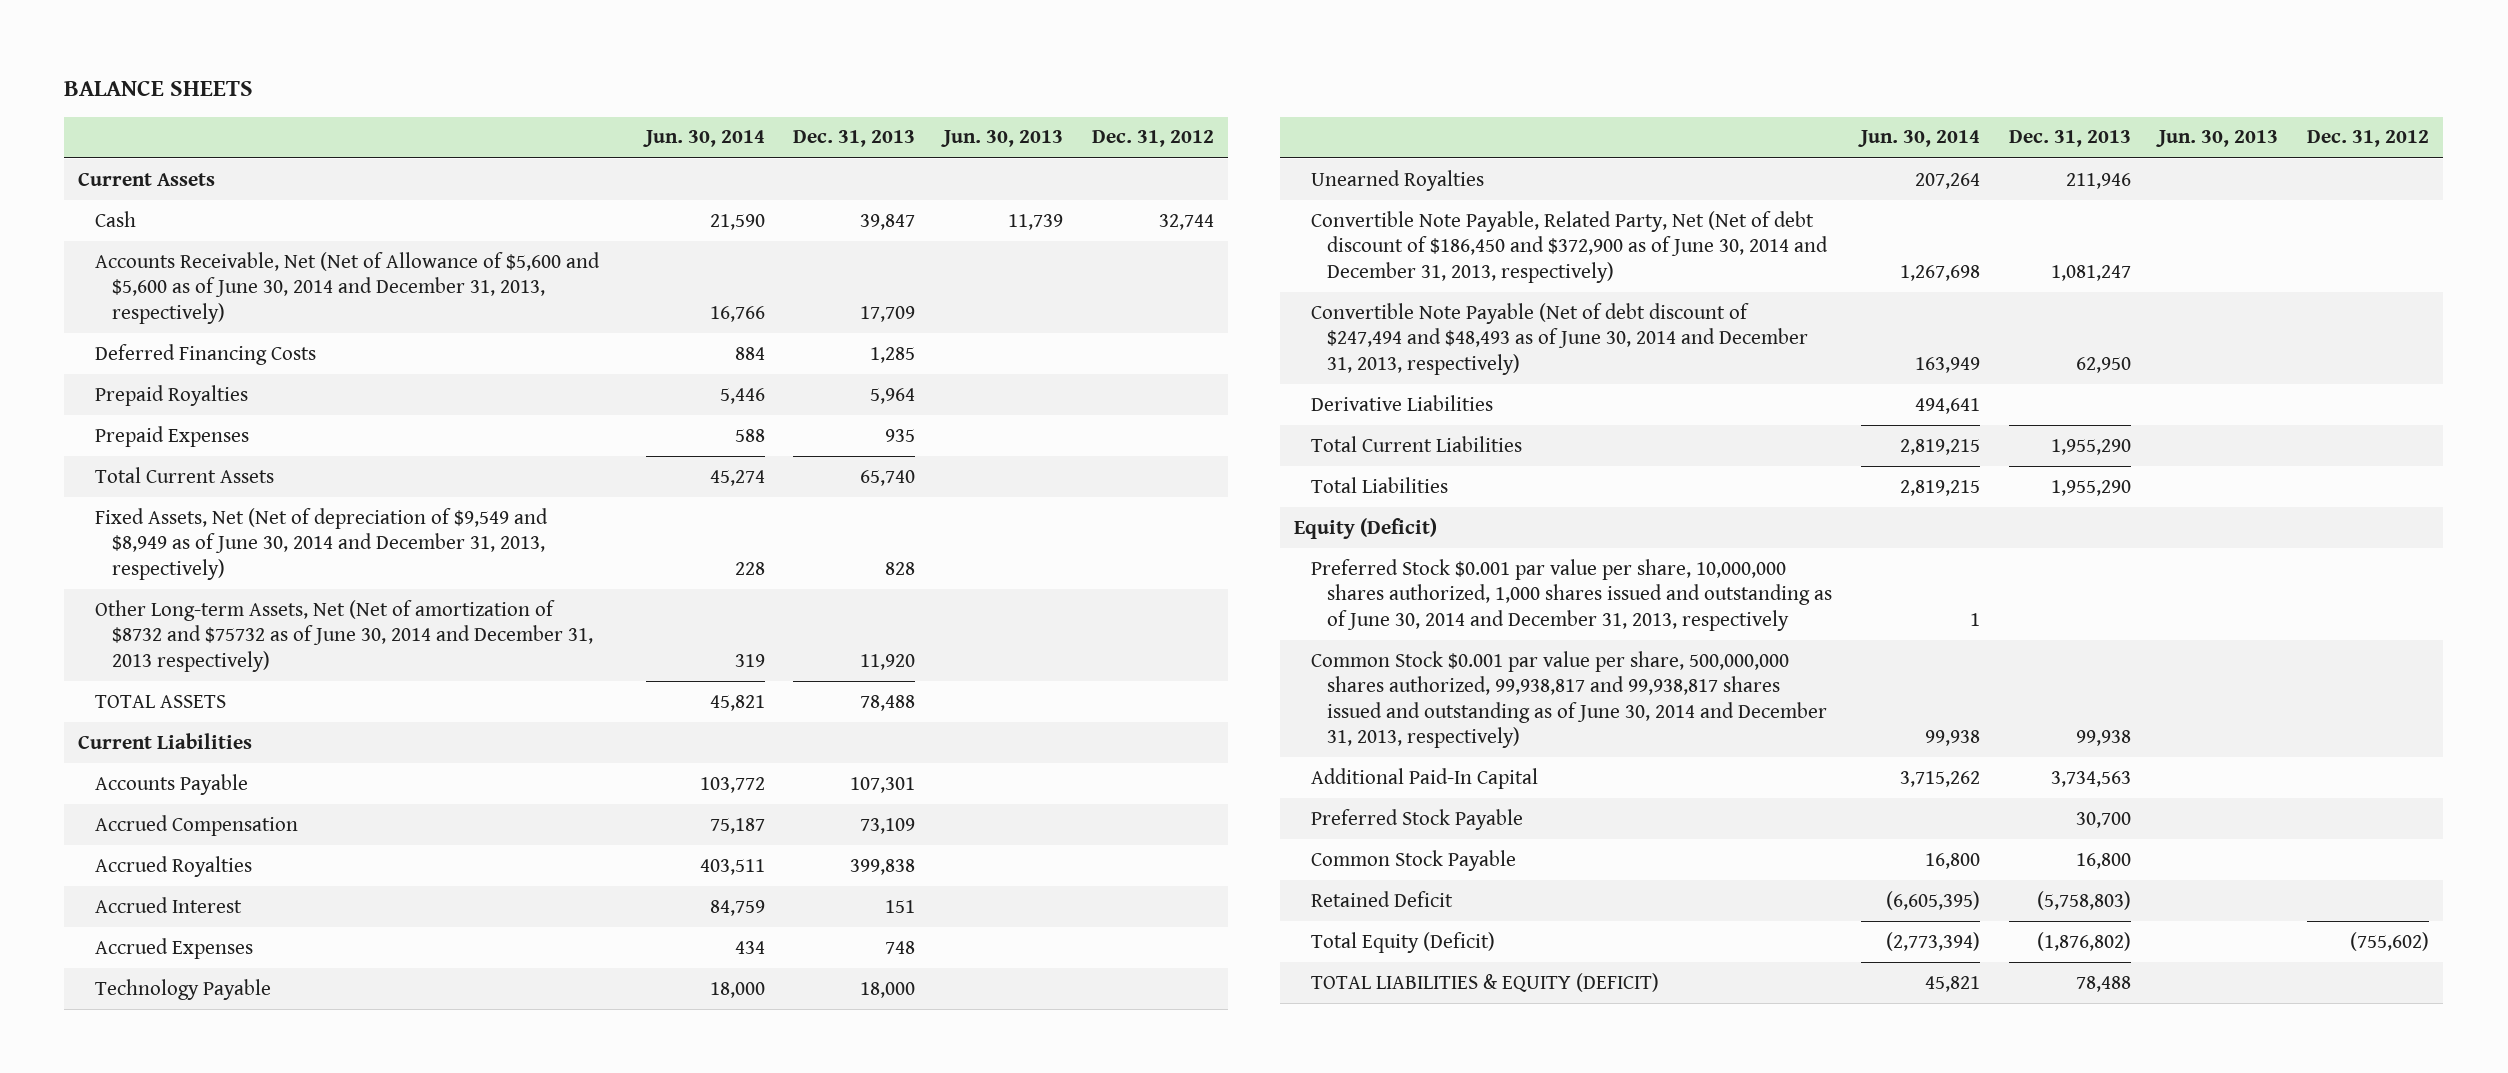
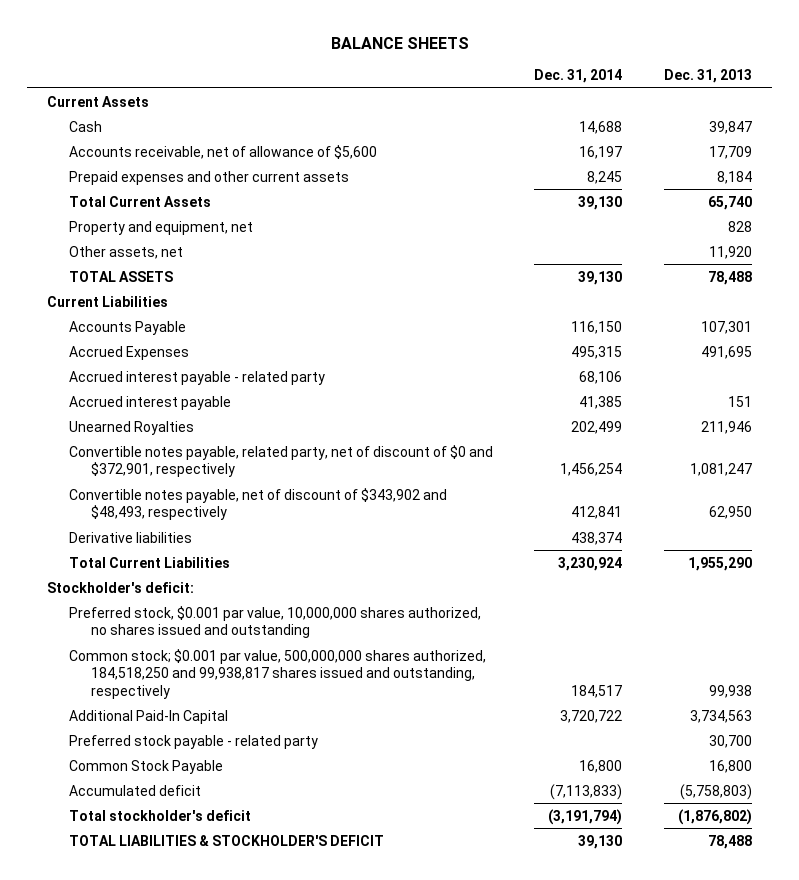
- | Jun. 30, 2014 | Dec. 31, 2013 | Jun. 30, 2013 | Dec. 31, 2012
+ | Dec. 31, 2014 | Dec. 31, 2013
- Accounts Receivable, Net (Net of Allowance of $5,600 and $5,600 as of June 30, 2014 and December 31, 2013, respectively) | 16,766 | 17,709 | |
- Deferred Financing Costs | 884 | 1,285 | |
- Prepaid Royalties | 5,446 | 5,964 | |
- Prepaid Expenses | 588 | 935 | |
+ Accounts receivable, net of allowance of $5,600 | 16,197 | 17,709
+ Prepaid expenses and other current assets | 8,245 | 8,184
- Fixed Assets, Net (Net of depreciation of $9,549 and $8,949 as of June 30, 2014 and December 31, 2013, respectively) | 228 | 828 | |
- Other Long-term Assets, Net (Net of amortization of $8732 and $75732 as of June 30, 2014 and December 31, 2013 respectively) | 319 | 11,920 | |
+ Property and equipment, net | | 828
+ Other assets, net | | 11,920
- Accrued Compensation | 75,187 | 73,109 | |
- Accrued Royalties | 403,511 | 399,838 | |
- Accrued Interest | 84,759 | 151 | |
- Accrued Expenses | 434 | 748 | |
- Technology Payable | 18,000 | 18,000 | |
+ Accrued Expenses | 495,315 | 491,695
+ Accrued interest payable - related party | 68,106 |
+ Accrued interest payable | 41,385 | 151
- Convertible Note Payable, Related Party, Net (Net of debt discount of $186,450 and $372,900 as of June 30, 2014 and December 31, 2013, respectively) | 1,267,698 | 1,081,247 | |
- Convertible Note Payable (Net of debt discount of $247,494 and $48,493 as of June 30, 2014 and December 31, 2013, respectively) | 163,949 | 62,950 | |
- Derivative Liabilities | 494,641 | | |
+ Convertible notes payable, related party, net of discount of $0 and $372,901, respectively | 1,456,254 | 1,081,247
+ Convertible notes payable, net of discount of $343,902 and $48,493, respectively | 412,841 | 62,950
+ Derivative liabilities | 438,374 |
- Total Liabilities | 2,819,215 | 1,955,290 | |
- Equity (Deficit)
- Preferred Stock $0.001 par value per share, 10,000,000 shares authorized, 1,000 shares issued and outstanding as of June 30, 2014 and December 31, 2013, respectively | 1 | | |
- Common Stock $0.001 par value per share, 500,000,000 shares authorized, 99,938,817 and 99,938,817 shares issued and outstanding as of June 30, 2014 and December 31, 2013, respectively) | 99,938 | 99,938 | |
+ Stockholder's deficit:
+ Preferred stock, $0.001 par value, 10,000,000 shares authorized, no shares issued and outstanding
+ Common stock; $0.001 par value, 500,000,000 shares authorized, 184,518,250 and 99,938,817 shares issued and outstanding, respectively | 184,517 | 99,938
- Preferred Stock Payable | | 30,700 | |
+ Preferred stock payable - related party | | 30,700
- Retained Deficit | (6,605,395) | (5,758,803) | |
- Total Equity (Deficit) | (2,773,394) | (1,876,802) | | (755,602)
- TOTAL LIABILITIES & EQUITY (DEFICIT) | 45,821 | 78,488 | |
+ Accumulated deficit | (7,113,833) | (5,758,803)
+ Total stockholder's deficit | (3,191,794) | (1,876,802)
+ TOTAL LIABILITIES & STOCKHOLDER'S DEFICIT | 39,130 | 78,488

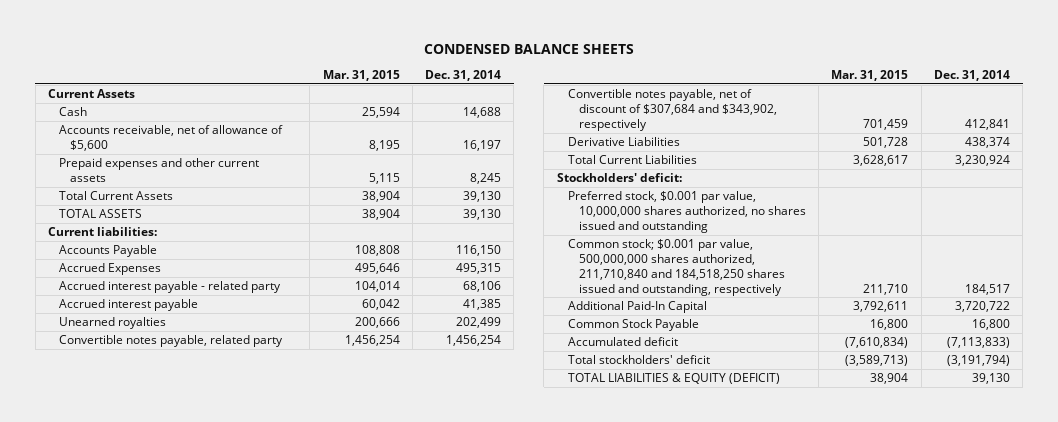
- BALANCE SHEETS
+ CONDENSED BALANCE SHEETS
- | Dec. 31, 2014 | Dec. 31, 2013
+ | Mar. 31, 2015 | Dec. 31, 2014
- Property and equipment, net | | 828
- Other assets, net | | 11,920
- Current Liabilities
+ Current liabilities:
- Unearned Royalties | 202,499 | 211,946
- Convertible notes payable, related party, net of discount of $0 and $372,901, respectively | 1,456,254 | 1,081,247
- Convertible notes payable, net of discount of $343,902 and $48,493, respectively | 412,841 | 62,950
- Derivative liabilities | 438,374 |
+ Unearned royalties | 200,666 | 202,499
+ Convertible notes payable, related party | 1,456,254 | 1,456,254
+ Convertible notes payable, net of discount of $307,684 and $343,902, respectively | 701,459 | 412,841
+ Derivative Liabilities | 501,728 | 438,374
- Stockholder's deficit:
+ Stockholders' deficit:
- Common stock; $0.001 par value, 500,000,000 shares authorized, 184,518,250 and 99,938,817 shares issued and outstanding, respectively | 184,517 | 99,938
+ Common stock; $0.001 par value, 500,000,000 shares authorized, 211,710,840 and 184,518,250 shares issued and outstanding, respectively | 211,710 | 184,517
- Preferred stock payable - related party | | 30,700
- Total stockholder's deficit | (3,191,794) | (1,876,802)
- TOTAL LIABILITIES & STOCKHOLDER'S DEFICIT | 39,130 | 78,488
+ Total stockholders' deficit | (3,589,713) | (3,191,794)
+ TOTAL LIABILITIES & EQUITY (DEFICIT) | 38,904 | 39,130

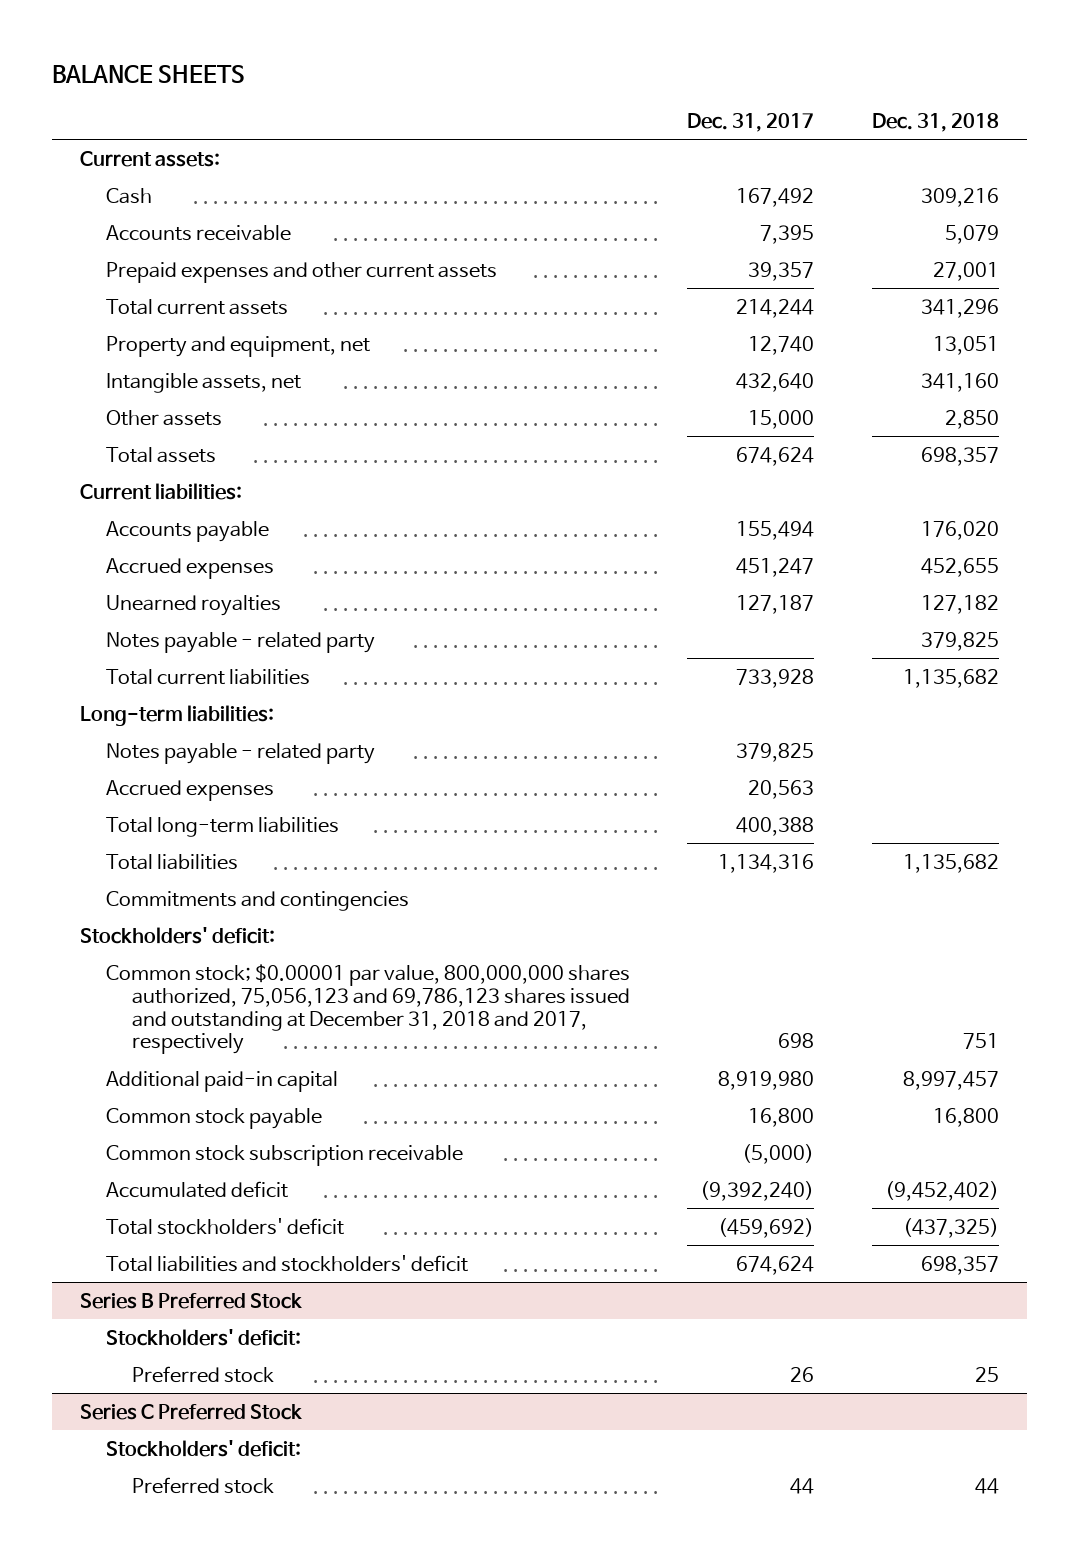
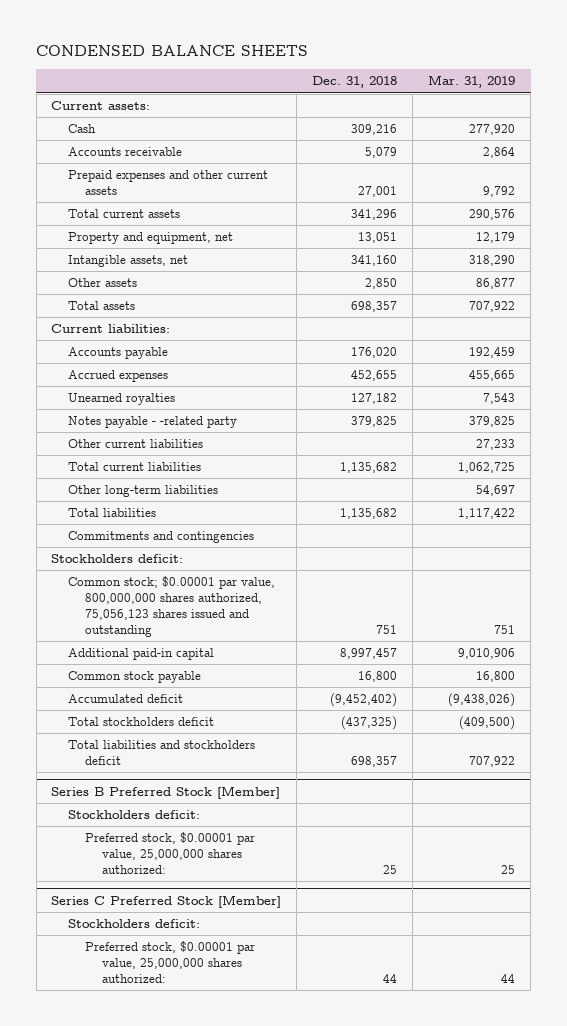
- BALANCE SHEETS
+ CONDENSED BALANCE SHEETS
- | Dec. 31, 2017 | Dec. 31, 2018
+ | Dec. 31, 2018 | Mar. 31, 2019
- Notes payable - related party | | 379,825
+ Notes payable - -related party | 379,825 | 379,825
+ Other current liabilities | | 27,233
- Long-term liabilities:
- Notes payable - related party | 379,825 |
- Accrued expenses | 20,563 |
- Total long-term liabilities | 400,388 |
+ Other long-term liabilities | | 54,697
- Stockholders' deficit:
- Common stock; $0.00001 par value, 800,000,000 shares authorized, 75,056,123 and 69,786,123 shares issued and outstanding at December 31, 2018 and 2017, respectively | 698 | 751
+ Stockholders deficit:
+ Common stock; $0.00001 par value, 800,000,000 shares authorized, 75,056,123 shares issued and outstanding | 751 | 751
- Common stock subscription receivable | (5,000) |
- Total stockholders' deficit | (459,692) | (437,325)
- Total liabilities and stockholders' deficit | 674,624 | 698,357
- Series B Preferred Stock
- Stockholders' deficit:
- Preferred stock | 26 | 25
- Series C Preferred Stock
- Stockholders' deficit:
- Preferred stock | 44 | 44
+ Total stockholders deficit | (437,325) | (409,500)
+ Total liabilities and stockholders deficit | 698,357 | 707,922
+ Series B Preferred Stock [Member]
+ Stockholders deficit:
+ Preferred stock, $0.00001 par value, 25,000,000 shares authorized: | 25 | 25
+ Series C Preferred Stock [Member]
+ Stockholders deficit:
+ Preferred stock, $0.00001 par value, 25,000,000 shares authorized: | 44 | 44

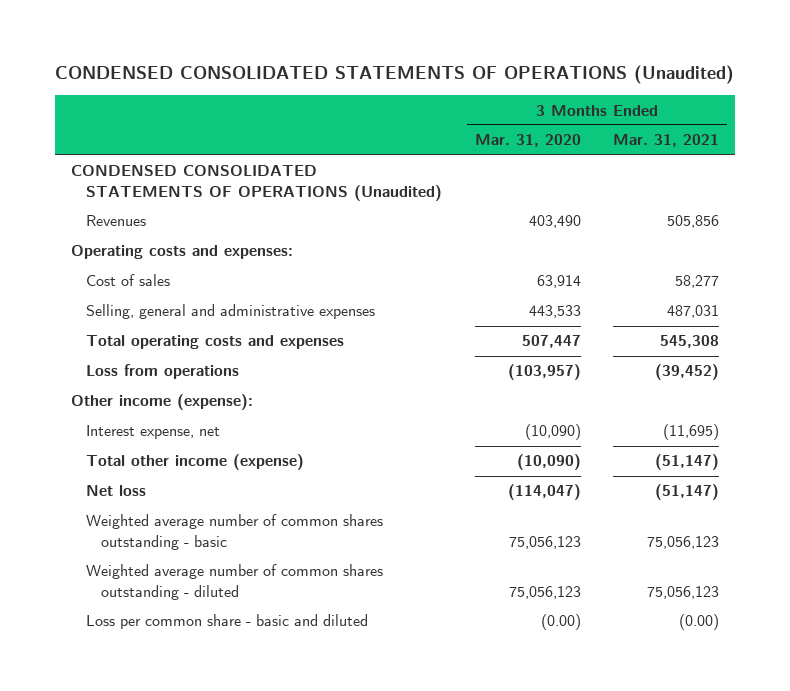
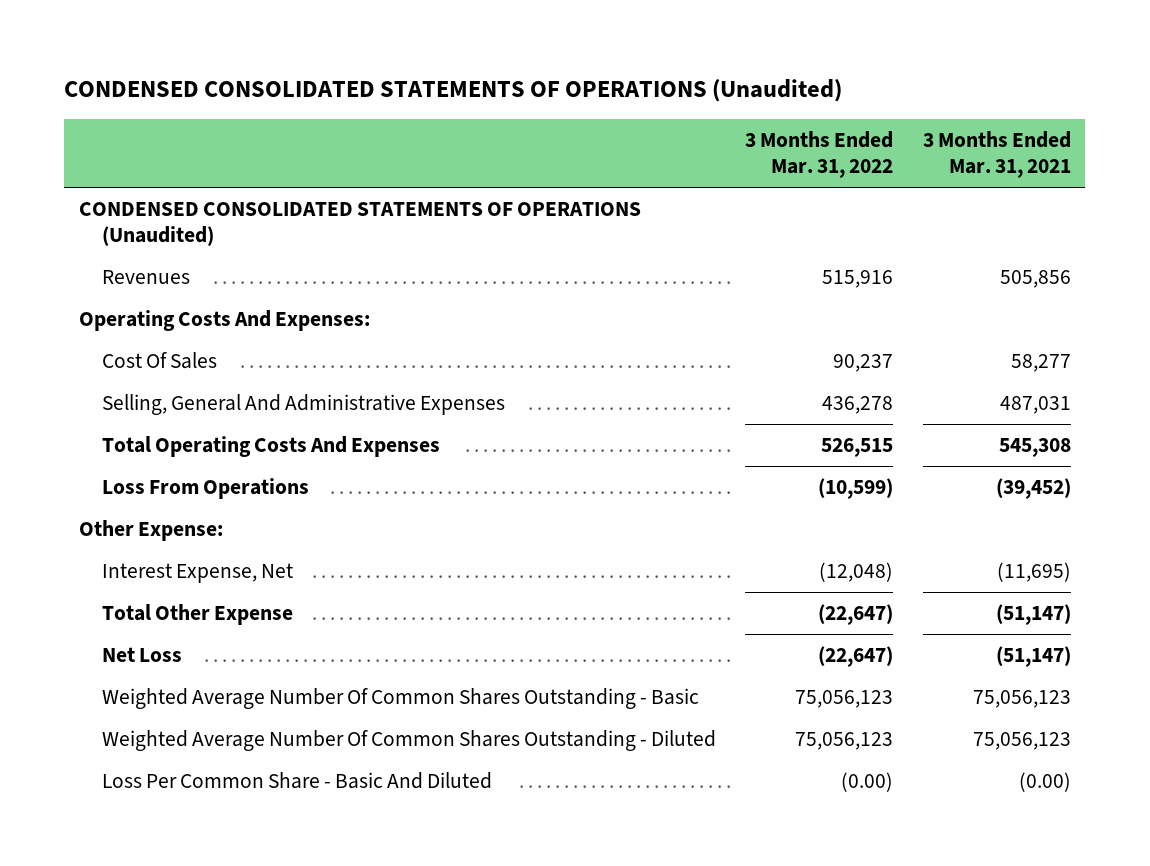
- | 3 Months Ended Mar. 31, 2020 | 3 Months Ended Mar. 31, 2021
+ | 3 Months Ended Mar. 31, 2022 | 3 Months Ended Mar. 31, 2021
- Operating costs and expenses:
- Cost of sales | 63,914 | 58,277
- Selling, general and administrative expenses | 443,533 | 487,031
- Total operating costs and expenses | 507,447 | 545,308
- Loss from operations | (103,957) | (39,452)
- Other income (expense):
- Interest expense, net | (10,090) | (11,695)
- Total other income (expense) | (10,090) | (51,147)
- Net loss | (114,047) | (51,147)
- Weighted average number of common shares outstanding - basic | 75,056,123 | 75,056,123
- Weighted average number of common shares outstanding - diluted | 75,056,123 | 75,056,123
- Loss per common share - basic and diluted | (0.00) | (0.00)
+ Operating Costs And Expenses:
+ Cost Of Sales | 90,237 | 58,277
+ Selling, General And Administrative Expenses | 436,278 | 487,031
+ Total Operating Costs And Expenses | 526,515 | 545,308
+ Loss From Operations | (10,599) | (39,452)
+ Other Expense:
+ Interest Expense, Net | (12,048) | (11,695)
+ Total Other Expense | (22,647) | (51,147)
+ Net Loss | (22,647) | (51,147)
+ Weighted Average Number Of Common Shares Outstanding - Basic | 75,056,123 | 75,056,123
+ Weighted Average Number Of Common Shares Outstanding - Diluted | 75,056,123 | 75,056,123
+ Loss Per Common Share - Basic And Diluted | (0.00) | (0.00)

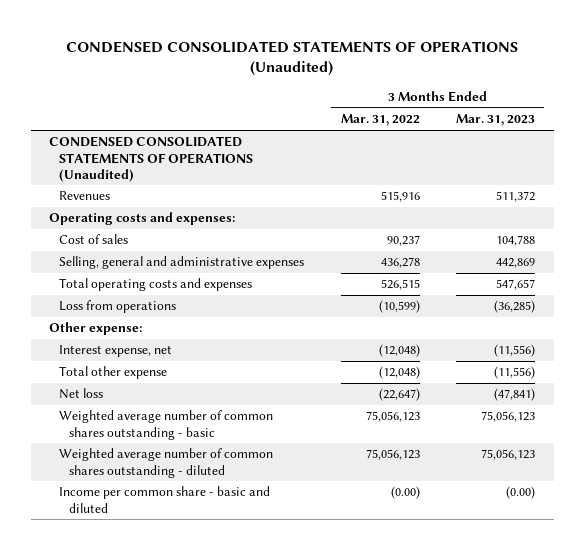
- | 3 Months Ended Mar. 31, 2022 | 3 Months Ended Mar. 31, 2021
+ | 3 Months Ended Mar. 31, 2022 | 3 Months Ended Mar. 31, 2023
- Operating Costs And Expenses:
- Cost Of Sales | 90,237 | 58,277
- Selling, General And Administrative Expenses | 436,278 | 487,031
- Total Operating Costs And Expenses | 526,515 | 545,308
- Loss From Operations | (10,599) | (39,452)
- Other Expense:
- Interest Expense, Net | (12,048) | (11,695)
- Total Other Expense | (22,647) | (51,147)
- Net Loss | (22,647) | (51,147)
- Weighted Average Number Of Common Shares Outstanding - Basic | 75,056,123 | 75,056,123
- Weighted Average Number Of Common Shares Outstanding - Diluted | 75,056,123 | 75,056,123
- Loss Per Common Share - Basic And Diluted | (0.00) | (0.00)
+ Operating costs and expenses:
+ Cost of sales | 90,237 | 104,788
+ Selling, general and administrative expenses | 436,278 | 442,869
+ Total operating costs and expenses | 526,515 | 547,657
+ Loss from operations | (10,599) | (36,285)
+ Other expense:
+ Interest expense, net | (12,048) | (11,556)
+ Total other expense | (12,048) | (11,556)
+ Net loss | (22,647) | (47,841)
+ Weighted average number of common shares outstanding - basic | 75,056,123 | 75,056,123
+ Weighted average number of common shares outstanding - diluted | 75,056,123 | 75,056,123
+ Income per common share - basic and diluted | (0.00) | (0.00)

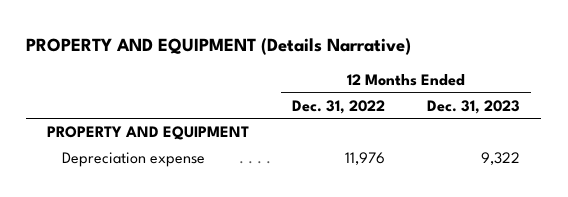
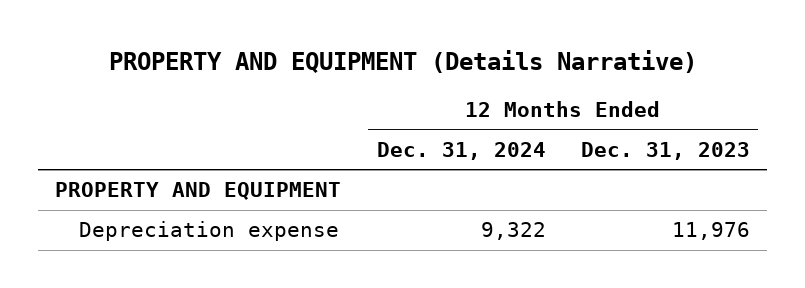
- | 12 Months Ended Dec. 31, 2022 | 12 Months Ended Dec. 31, 2023
+ | 12 Months Ended Dec. 31, 2024 | 12 Months Ended Dec. 31, 2023
- Depreciation expense | 11,976 | 9,322
+ Depreciation expense | 9,322 | 11,976

